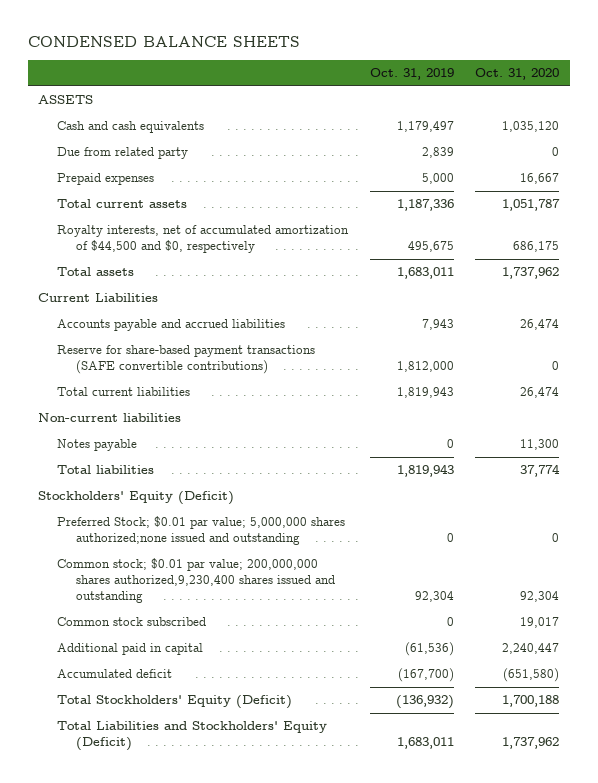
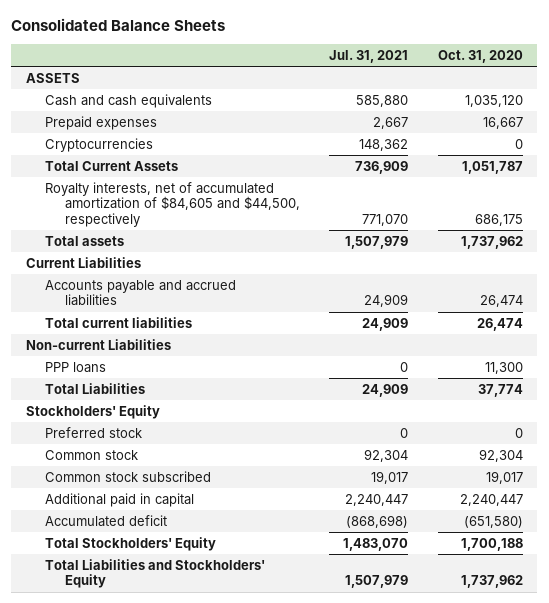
- CONDENSED BALANCE SHEETS
+ Consolidated Balance Sheets
- | Oct. 31, 2019 | Oct. 31, 2020
+ | Jul. 31, 2021 | Oct. 31, 2020
- Due from related party | 2,839 | 0
- Total current assets | 1,187,336 | 1,051,787
- Royalty interests, net of accumulated amortization of $44,500 and $0, respectively | 495,675 | 686,175
+ Cryptocurrencies | 148,362 | 0
+ Total Current Assets | 736,909 | 1,051,787
+ Royalty interests, net of accumulated amortization of $84,605 and $44,500, respectively | 771,070 | 686,175
- Reserve for share-based payment transactions (SAFE convertible contributions) | 1,812,000 | 0
- Non-current liabilities
- Notes payable | 0 | 11,300
- Total liabilities | 1,819,943 | 37,774
- Stockholders' Equity (Deficit)
- Preferred Stock; $0.01 par value; 5,000,000 shares authorized;none issued and outstanding | 0 | 0
- Common stock; $0.01 par value; 200,000,000 shares authorized,9,230,400 shares issued and outstanding | 92,304 | 92,304
+ Non-current Liabilities
+ PPP loans | 0 | 11,300
+ Total Liabilities | 24,909 | 37,774
+ Stockholders' Equity
+ Preferred stock | 0 | 0
+ Common stock | 92,304 | 92,304
- Total Stockholders' Equity (Deficit) | (136,932) | 1,700,188
- Total Liabilities and Stockholders' Equity (Deficit) | 1,683,011 | 1,737,962
+ Total Stockholders' Equity | 1,483,070 | 1,700,188
+ Total Liabilities and Stockholders' Equity | 1,507,979 | 1,737,962

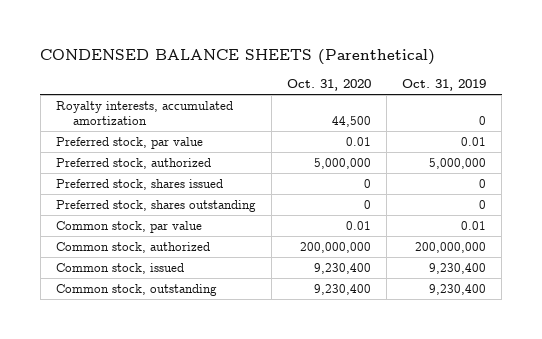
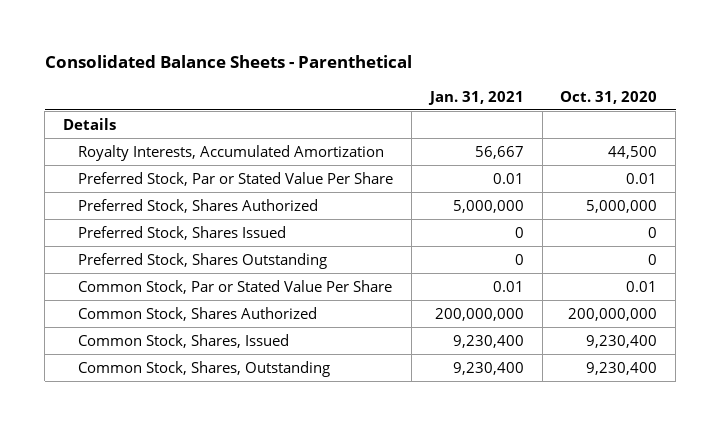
- CONDENSED BALANCE SHEETS (Parenthetical)
+ Consolidated Balance Sheets - Parenthetical
- | Oct. 31, 2020 | Oct. 31, 2019
+ | Jan. 31, 2021 | Oct. 31, 2020
- Royalty interests, accumulated amortization | 44,500 | 0
- Preferred stock, par value | 0.01 | 0.01
- Preferred stock, authorized | 5,000,000 | 5,000,000
- Preferred stock, shares issued | 0 | 0
- Preferred stock, shares outstanding | 0 | 0
- Common stock, par value | 0.01 | 0.01
- Common stock, authorized | 200,000,000 | 200,000,000
- Common stock, issued | 9,230,400 | 9,230,400
- Common stock, outstanding | 9,230,400 | 9,230,400
+ Details
+ Royalty Interests, Accumulated Amortization | 56,667 | 44,500
+ Preferred Stock, Par or Stated Value Per Share | 0.01 | 0.01
+ Preferred Stock, Shares Authorized | 5,000,000 | 5,000,000
+ Preferred Stock, Shares Issued | 0 | 0
+ Preferred Stock, Shares Outstanding | 0 | 0
+ Common Stock, Par or Stated Value Per Share | 0.01 | 0.01
+ Common Stock, Shares Authorized | 200,000,000 | 200,000,000
+ Common Stock, Shares, Issued | 9,230,400 | 9,230,400
+ Common Stock, Shares, Outstanding | 9,230,400 | 9,230,400

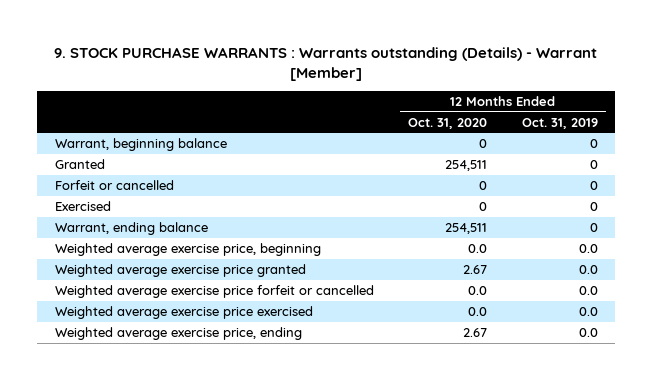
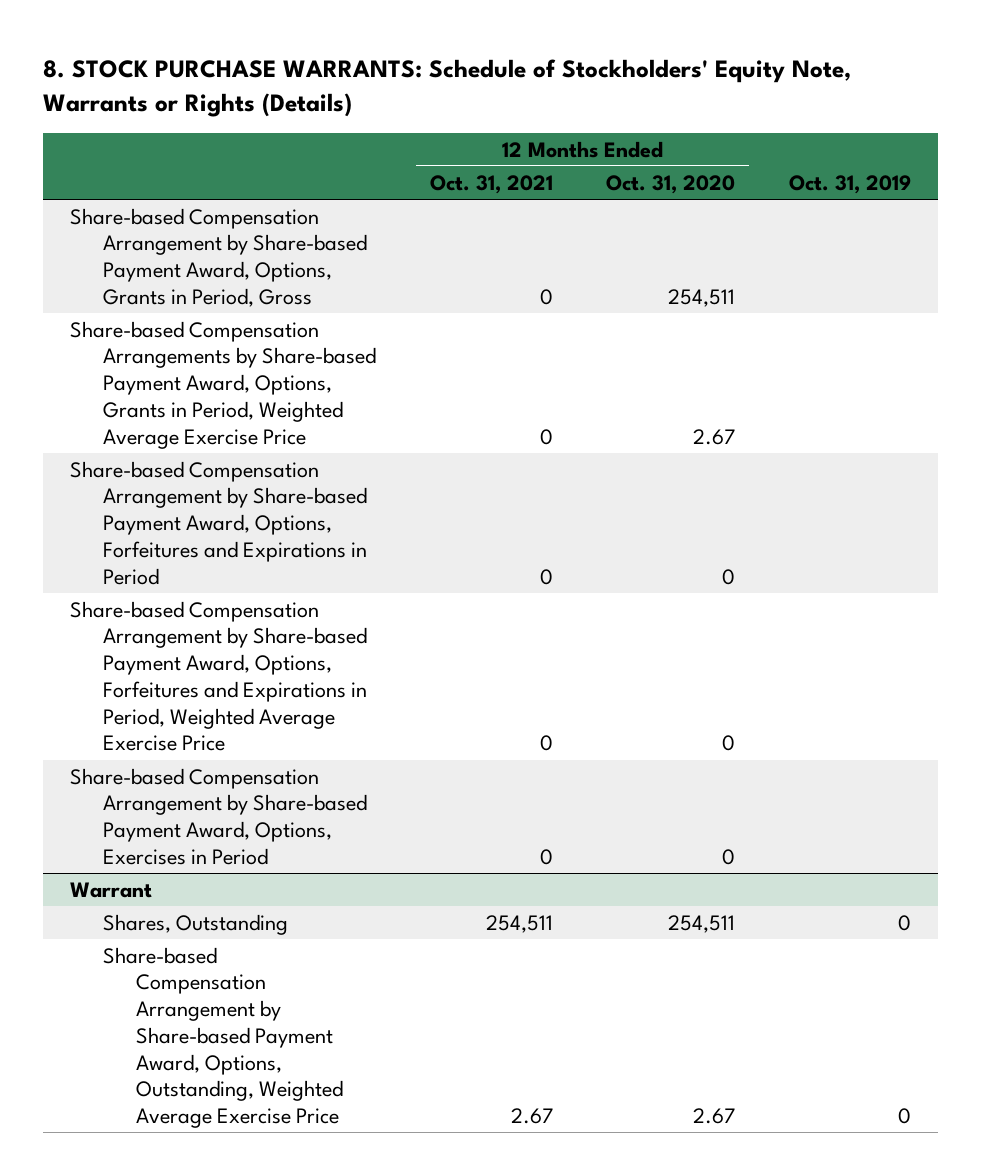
- 9. STOCK PURCHASE WARRANTS : Warrants outstanding (Details) - Warrant [Member]
+ 8. STOCK PURCHASE WARRANTS: Schedule of Stockholders' Equity Note, Warrants or Rights (Details)
- | 12 Months Ended Oct. 31, 2020 | 12 Months Ended Oct. 31, 2019
+ | 12 Months Ended Oct. 31, 2021 | 12 Months Ended Oct. 31, 2020 | Oct. 31, 2019
- Warrant, beginning balance | 0 | 0
- Granted | 254,511 | 0
- Forfeit or cancelled | 0 | 0
- Exercised | 0 | 0
- Warrant, ending balance | 254,511 | 0
- Weighted average exercise price, beginning | 0.0 | 0.0
- Weighted average exercise price granted | 2.67 | 0.0
- Weighted average exercise price forfeit or cancelled | 0.0 | 0.0
- Weighted average exercise price exercised | 0.0 | 0.0
- Weighted average exercise price, ending | 2.67 | 0.0
+ Share-based Compensation Arrangement by Share-based Payment Award, Options, Grants in Period, Gross | 0 | 254,511 |
+ Share-based Compensation Arrangements by Share-based Payment Award, Options, Grants in Period, Weighted Average Exercise Price | 0 | 2.67 |
+ Share-based Compensation Arrangement by Share-based Payment Award, Options, Forfeitures and Expirations in Period | 0 | 0 |
+ Share-based Compensation Arrangement by Share-based Payment Award, Options, Forfeitures and Expirations in Period, Weighted Average Exercise Price | 0 | 0 |
+ Share-based Compensation Arrangement by Share-based Payment Award, Options, Exercises in Period | 0 | 0 |
+ Warrant
+ Shares, Outstanding | 254,511 | 254,511 | 0
+ Share-based Compensation Arrangement by Share-based Payment Award, Options, Outstanding, Weighted Average Exercise Price | 2.67 | 2.67 | 0

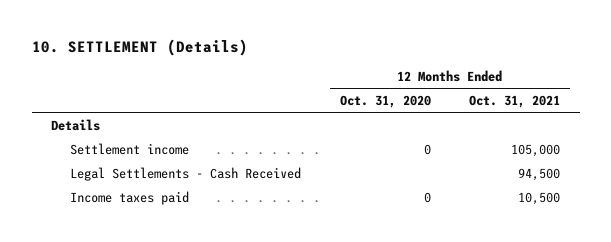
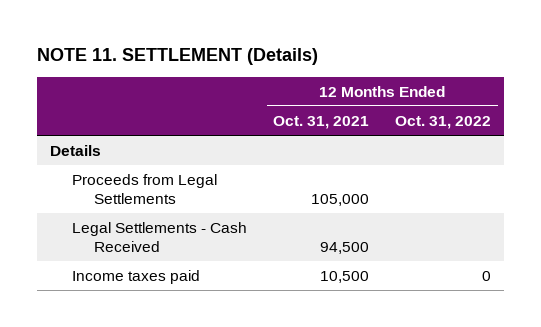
- 10. SETTLEMENT (Details)
+ NOTE 11. SETTLEMENT (Details)
- | 12 Months Ended Oct. 31, 2020 | 12 Months Ended Oct. 31, 2021
+ | 12 Months Ended Oct. 31, 2021 | 12 Months Ended Oct. 31, 2022
- Settlement income | 0 | 105,000
+ Proceeds from Legal Settlements | 105,000 |

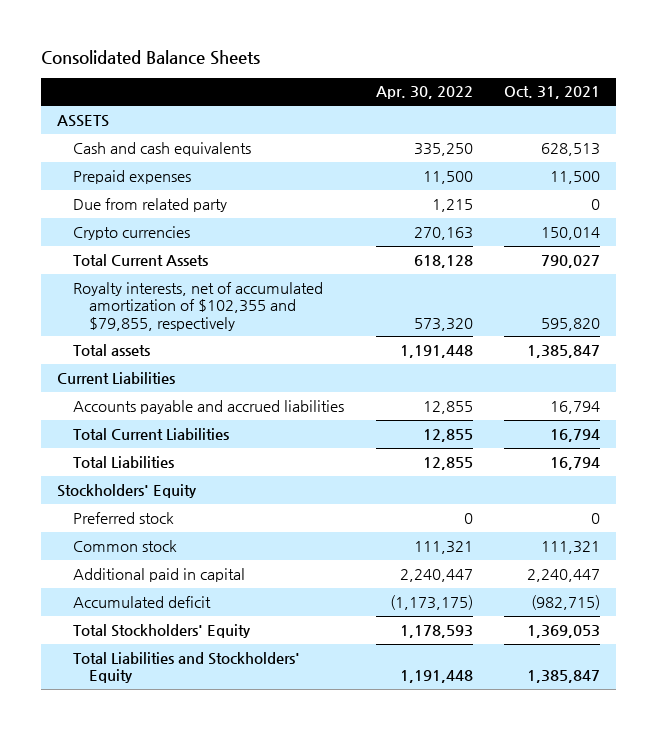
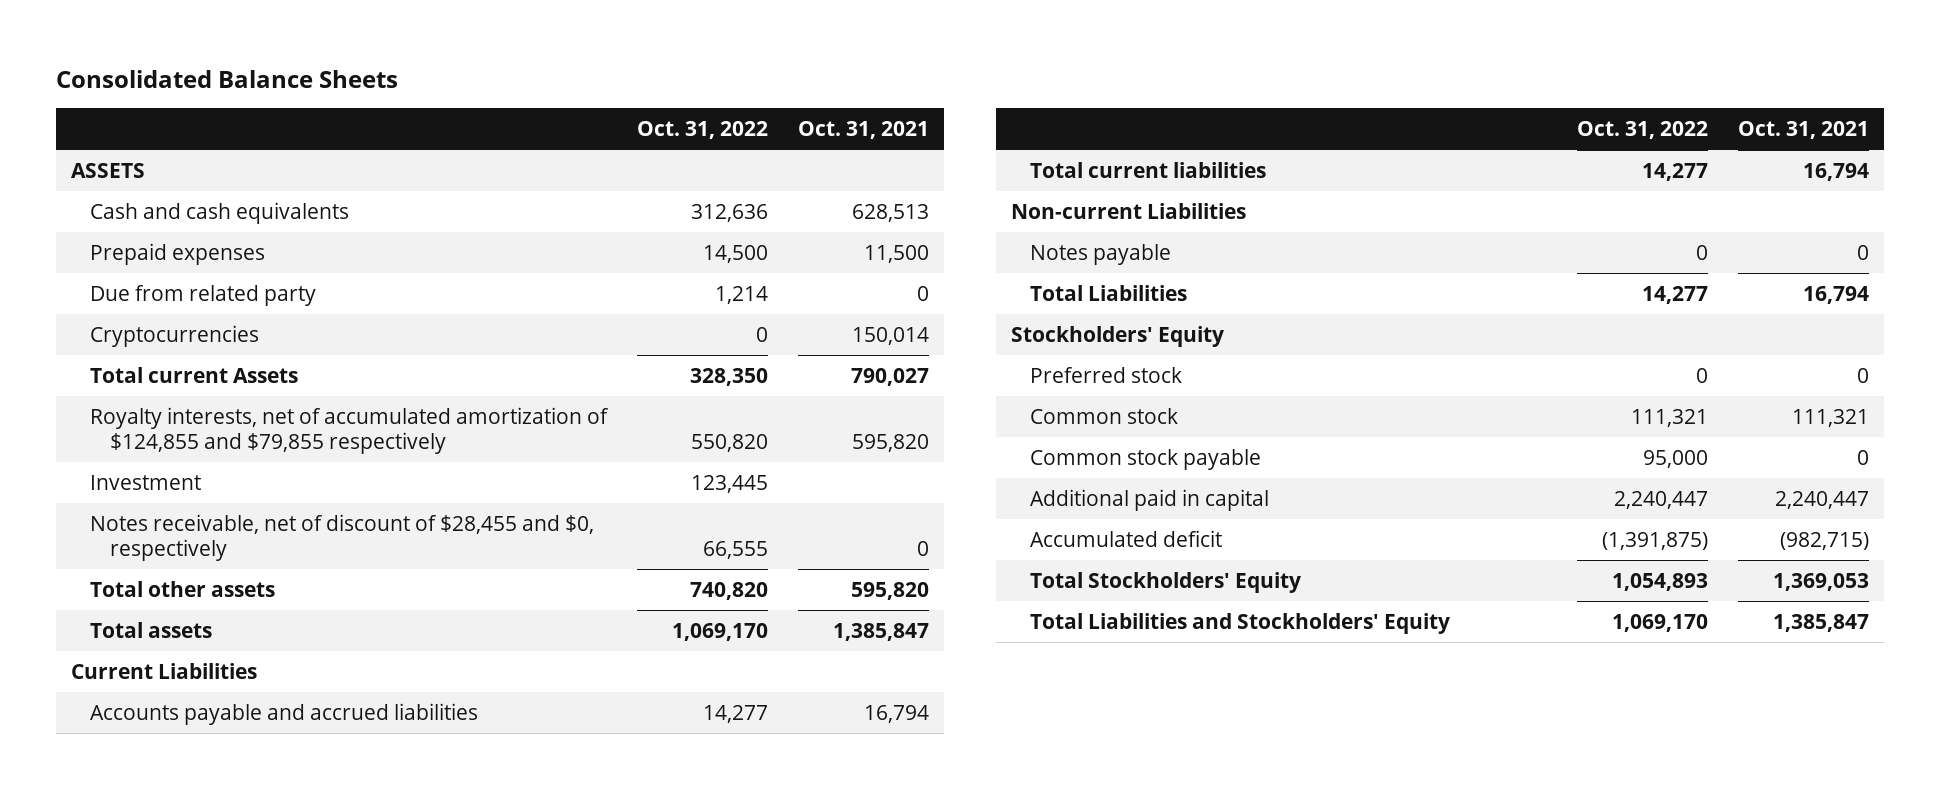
- | Apr. 30, 2022 | Oct. 31, 2021
+ | Oct. 31, 2022 | Oct. 31, 2021
- Crypto currencies | 270,163 | 150,014
- Total Current Assets | 618,128 | 790,027
- Royalty interests, net of accumulated amortization of $102,355 and $79,855, respectively | 573,320 | 595,820
+ Cryptocurrencies | 0 | 150,014
+ Total current Assets | 328,350 | 790,027
+ Royalty interests, net of accumulated amortization of $124,855 and $79,855 respectively | 550,820 | 595,820
+ Investment | 123,445 |
+ Notes receivable, net of discount of $28,455 and $0, respectively | 66,555 | 0
+ Total other assets | 740,820 | 595,820
- Total Current Liabilities | 12,855 | 16,794
+ Total current liabilities | 14,277 | 16,794
+ Non-current Liabilities
+ Notes payable | 0 | 0
+ Common stock payable | 95,000 | 0

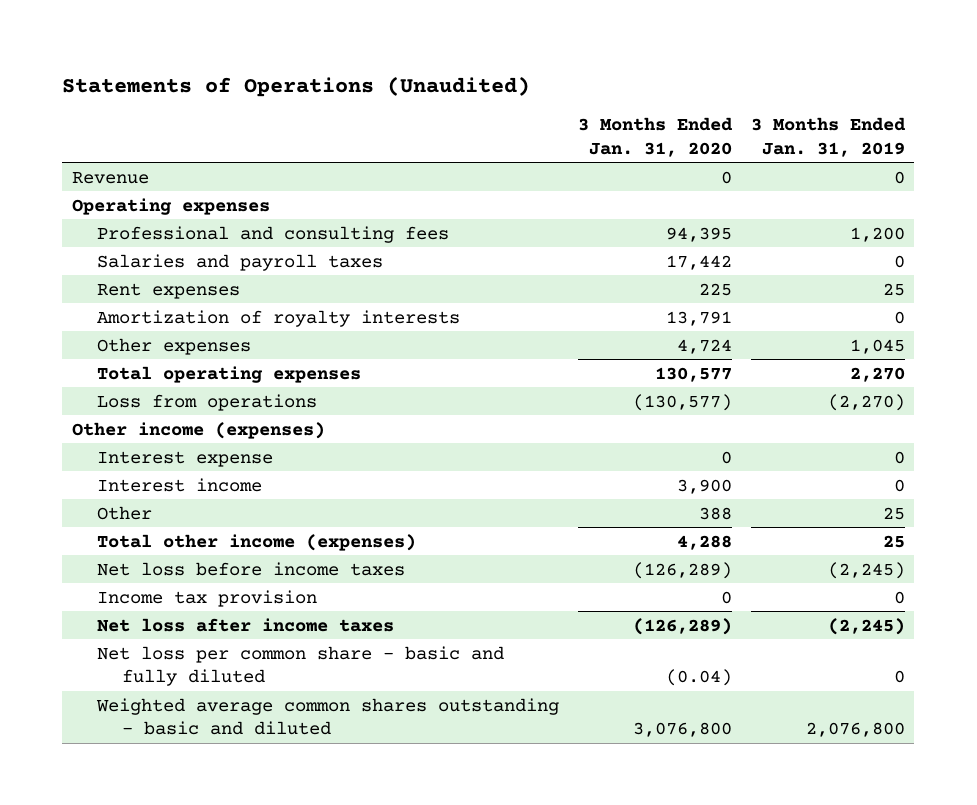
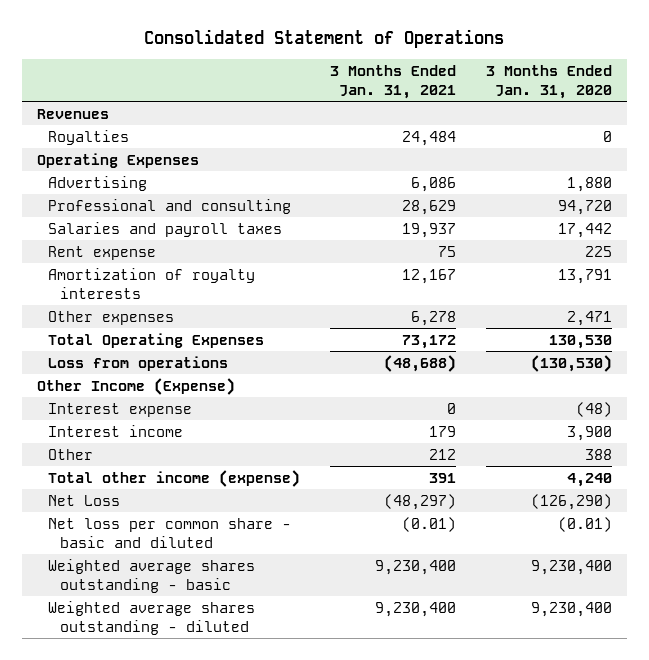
- Statements of Operations (Unaudited)
+ Consolidated Statement of Operations
- | 3 Months Ended Jan. 31, 2020 | 3 Months Ended Jan. 31, 2019
+ | 3 Months Ended Jan. 31, 2021 | 3 Months Ended Jan. 31, 2020
- Revenue | 0 | 0
- Operating expenses
- Professional and consulting fees | 94,395 | 1,200
+ Revenues
+ Royalties | 24,484 | 0
+ Operating Expenses
+ Advertising | 6,086 | 1,880
+ Professional and consulting | 28,629 | 94,720
- Rent expenses | 225 | 25
+ Rent expense | 75 | 225
- Other expenses | 4,724 | 1,045
- Total operating expenses | 130,577 | 2,270
- Loss from operations | (130,577) | (2,270)
- Other income (expenses)
- Interest expense | 0 | 0
+ Other expenses | 6,278 | 2,471
+ Total Operating Expenses | 73,172 | 130,530
+ Loss from operations | (48,688) | (130,530)
+ Other Income (Expense)
+ Interest expense | 0 | (48)
- Total other income (expenses) | 4,288 | 25
- Net loss before income taxes | (126,289) | (2,245)
- Income tax provision | 0 | 0
- Net loss after income taxes | (126,289) | (2,245)
- Net loss per common share - basic and fully diluted | (0.04) | 0
- Weighted average common shares outstanding - basic and diluted | 3,076,800 | 2,076,800
+ Total other income (expense) | 391 | 4,240
+ Net Loss | (48,297) | (126,290)
+ Net loss per common share - basic and diluted | (0.01) | (0.01)
+ Weighted average shares outstanding - basic | 9,230,400 | 9,230,400
+ Weighted average shares outstanding - diluted | 9,230,400 | 9,230,400

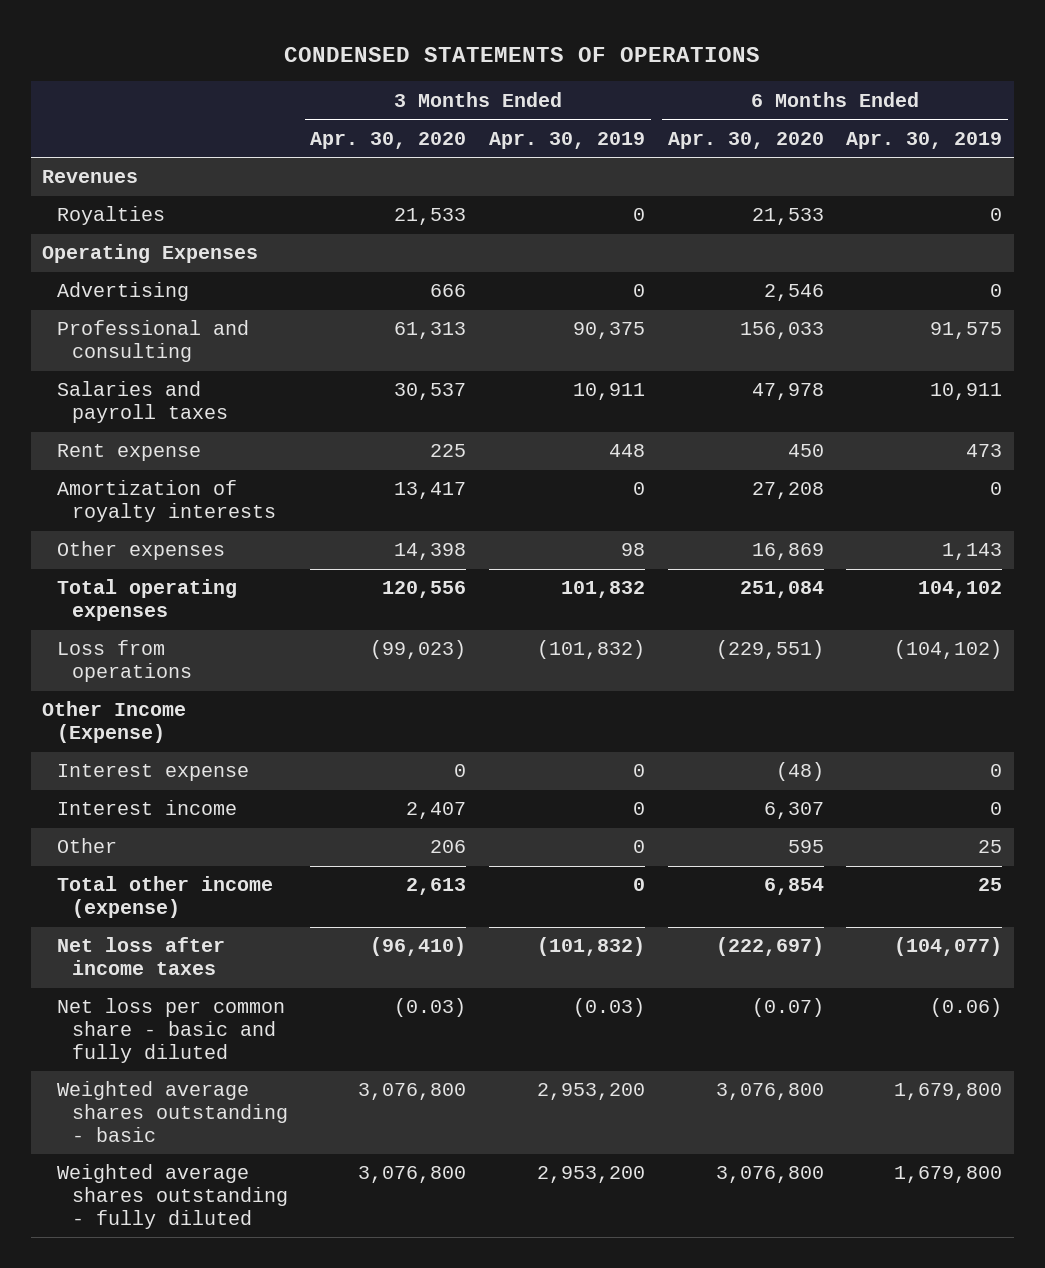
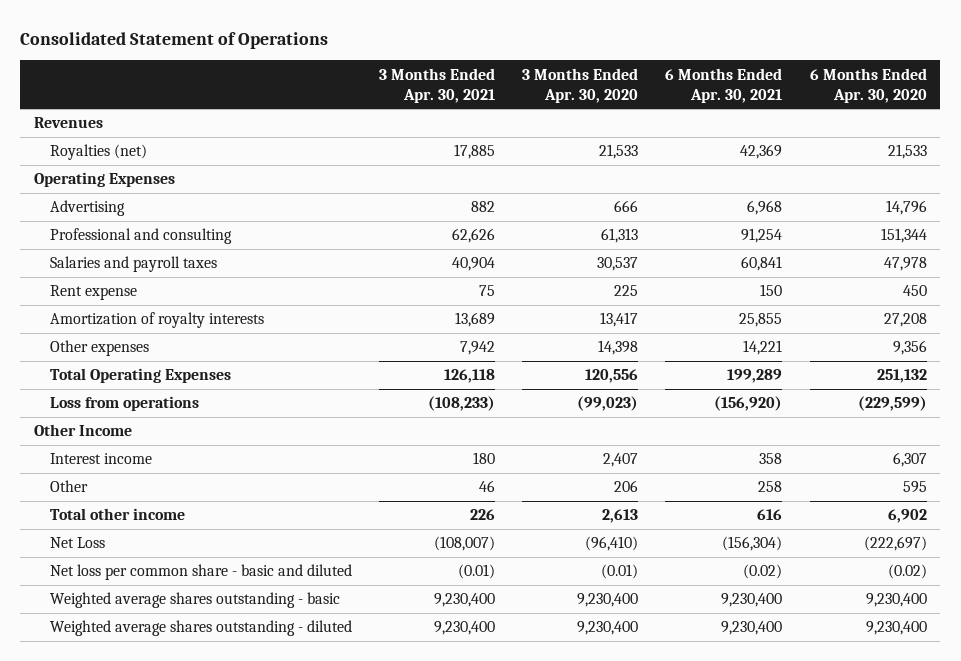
- CONDENSED STATEMENTS OF OPERATIONS
+ Consolidated Statement of Operations
- | 3 Months Ended Apr. 30, 2020 | 3 Months Ended Apr. 30, 2019 | 6 Months Ended Apr. 30, 2020 | 6 Months Ended Apr. 30, 2019
+ | 3 Months Ended Apr. 30, 2021 | 3 Months Ended Apr. 30, 2020 | 6 Months Ended Apr. 30, 2021 | 6 Months Ended Apr. 30, 2020
- Royalties | 21,533 | 0 | 21,533 | 0
+ Royalties (net) | 17,885 | 21,533 | 42,369 | 21,533
- Advertising | 666 | 0 | 2,546 | 0
- Professional and consulting | 61,313 | 90,375 | 156,033 | 91,575
+ Advertising | 882 | 666 | 6,968 | 14,796
+ Professional and consulting | 62,626 | 61,313 | 91,254 | 151,344
- Other expenses | 14,398 | 98 | 16,869 | 1,143
- Total operating expenses | 120,556 | 101,832 | 251,084 | 104,102
- Loss from operations | (99,023) | (101,832) | (229,551) | (104,102)
- Other Income (Expense)
- Interest expense | 0 | 0 | (48) | 0
+ Other expenses | 7,942 | 14,398 | 14,221 | 9,356
+ Total Operating Expenses | 126,118 | 120,556 | 199,289 | 251,132
+ Loss from operations | (108,233) | (99,023) | (156,920) | (229,599)
+ Other Income
- Total other income (expense) | 2,613 | 0 | 6,854 | 25
- Net loss after income taxes | (96,410) | (101,832) | (222,697) | (104,077)
- Net loss per common share - basic and fully diluted | (0.03) | (0.03) | (0.07) | (0.06)
- Weighted average shares outstanding - basic | 3,076,800 | 2,953,200 | 3,076,800 | 1,679,800
- Weighted average shares outstanding - fully diluted | 3,076,800 | 2,953,200 | 3,076,800 | 1,679,800
+ Total other income | 226 | 2,613 | 616 | 6,902
+ Net Loss | (108,007) | (96,410) | (156,304) | (222,697)
+ Net loss per common share - basic and diluted | (0.01) | (0.01) | (0.02) | (0.02)
+ Weighted average shares outstanding - basic | 9,230,400 | 9,230,400 | 9,230,400 | 9,230,400
+ Weighted average shares outstanding - diluted | 9,230,400 | 9,230,400 | 9,230,400 | 9,230,400

